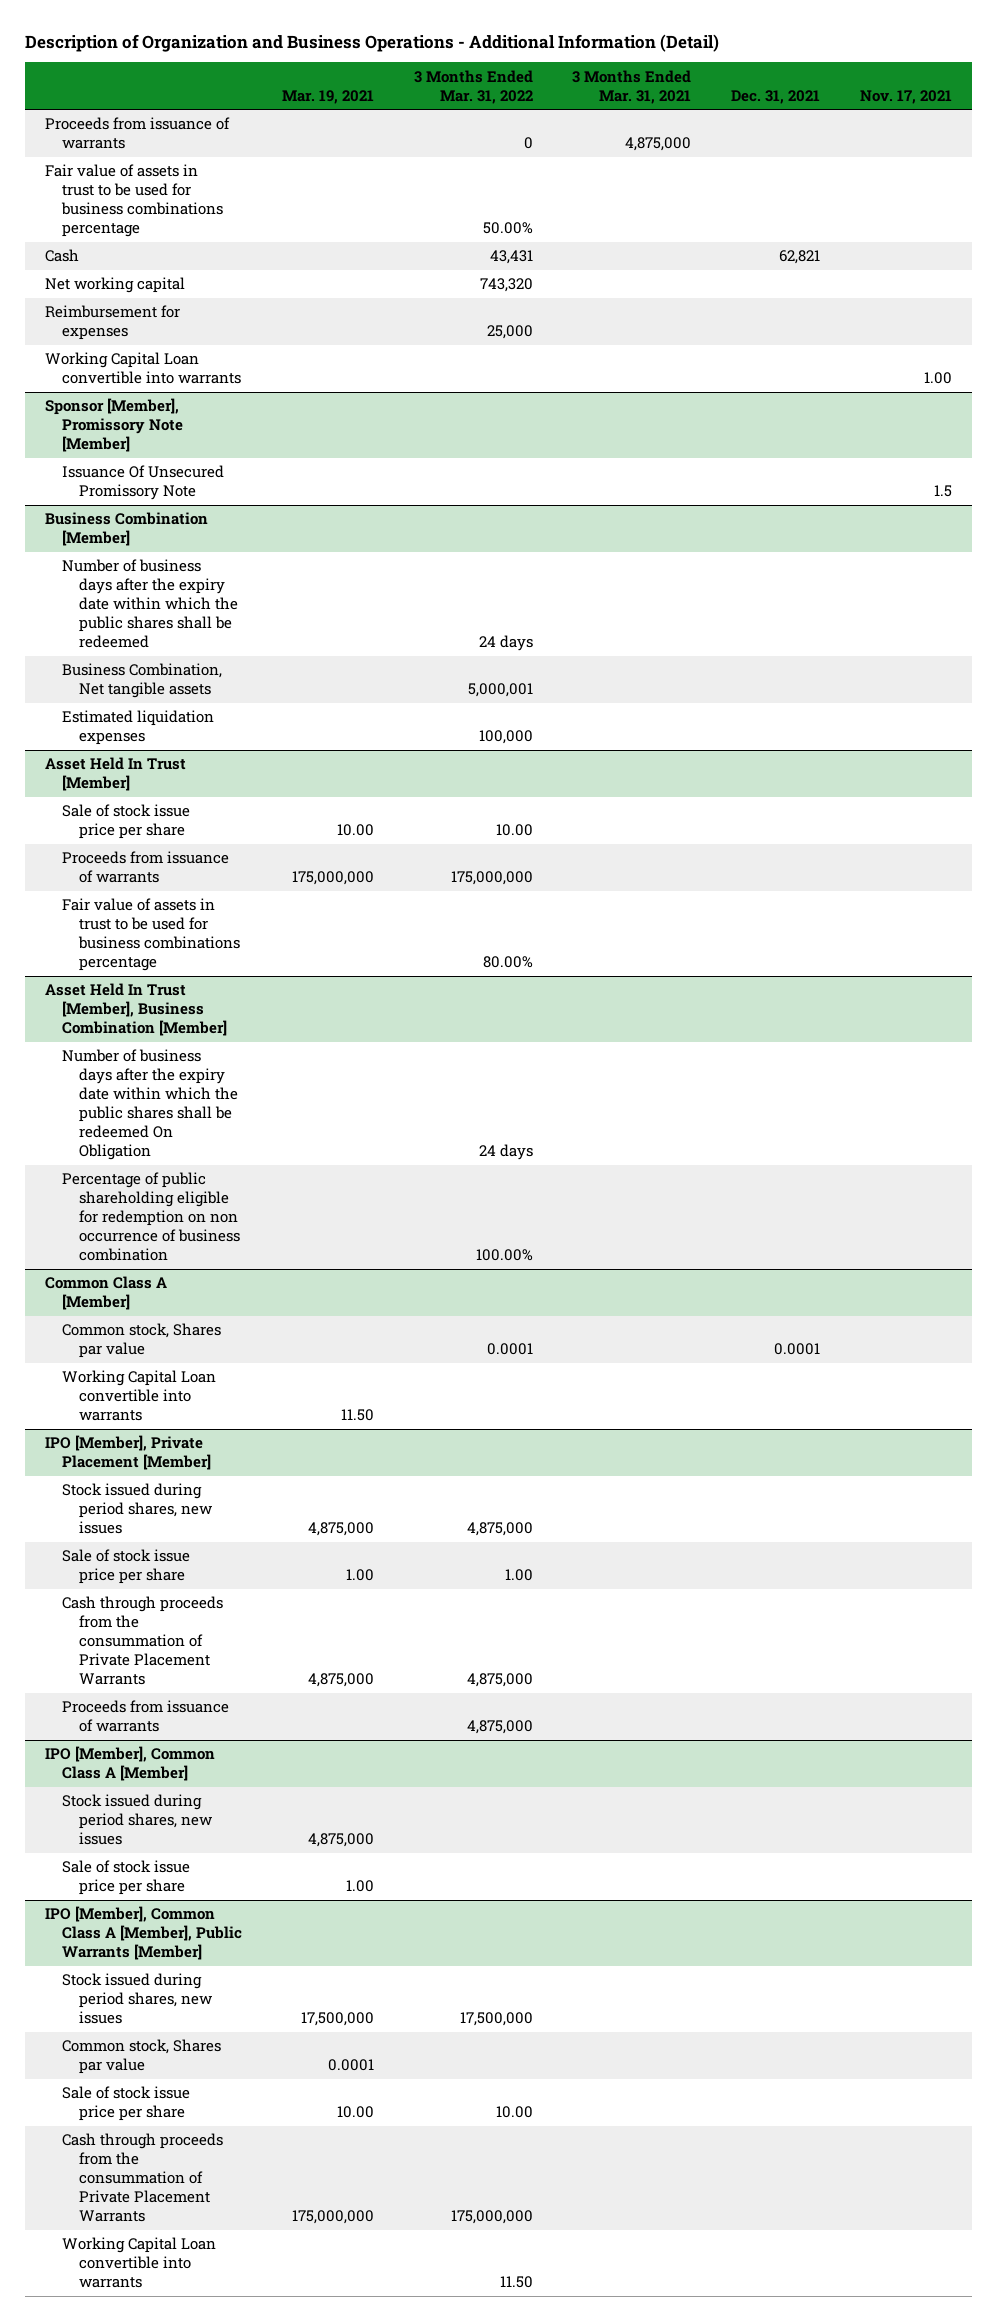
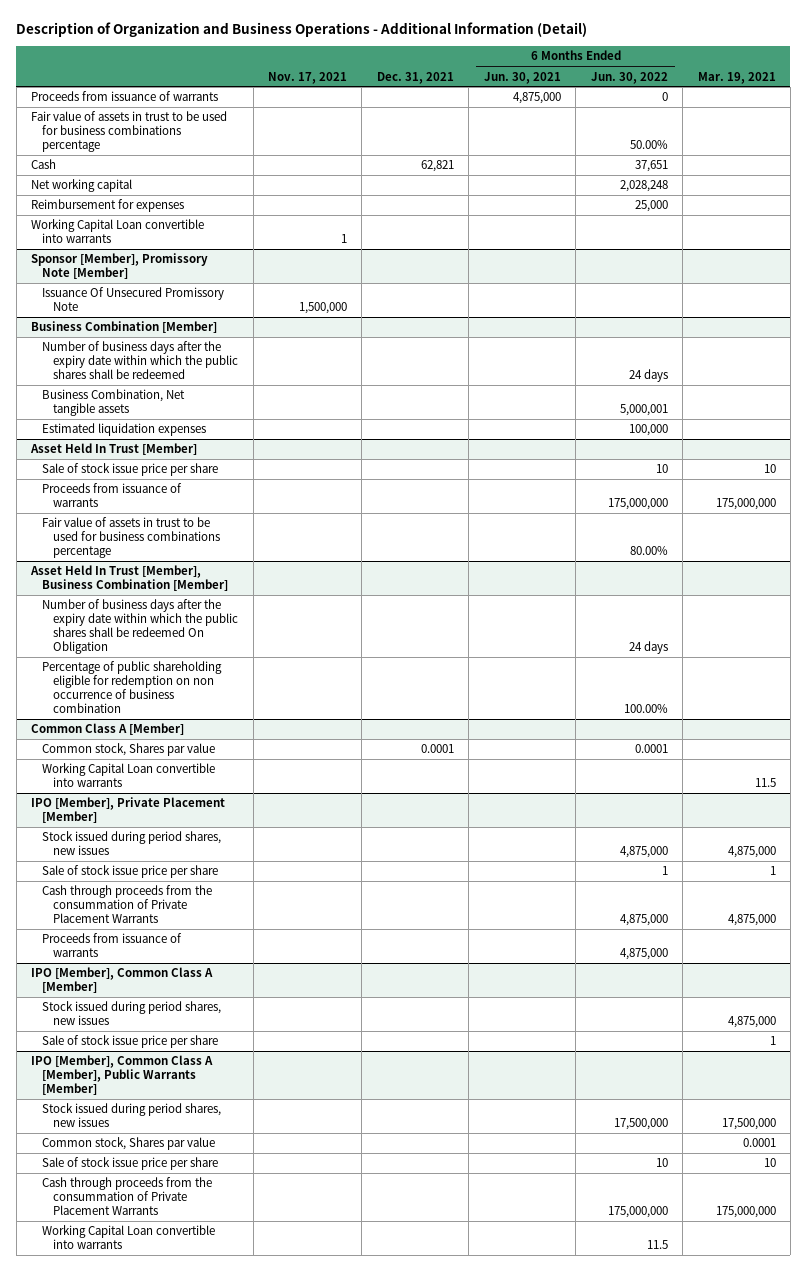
- | Mar. 19, 2021 | 3 Months Ended Mar. 31, 2022 | 3 Months Ended Mar. 31, 2021 | Dec. 31, 2021 | Nov. 17, 2021
+ | Nov. 17, 2021 | Dec. 31, 2021 | 6 Months Ended Jun. 30, 2021 | 6 Months Ended Jun. 30, 2022 | Mar. 19, 2021
- Working Capital Loan convertible into warrants | | | | | 1.00
+ Working Capital Loan convertible into warrants | 1 | | | |
@ Sponsor [Member], Promissory Note [Member]
- Issuance Of Unsecured Promissory Note | | | | | 1.5
+ Issuance Of Unsecured Promissory Note | 1,500,000 | | | |
@ Asset Held In Trust [Member]
- Sale of stock issue price per share | 10.00 | 10.00 | | |
+ Sale of stock issue price per share | | | | 10 | 10
@ Common Class A [Member]
- Working Capital Loan convertible into warrants | 11.50 | | | |
+ Working Capital Loan convertible into warrants | | | | | 11.5
@ IPO [Member], Private Placement [Member]
- Sale of stock issue price per share | 1.00 | 1.00 | | |
+ Sale of stock issue price per share | | | | 1 | 1
@ IPO [Member], Common Class A [Member]
- Sale of stock issue price per share | 1.00 | | | |
+ Sale of stock issue price per share | | | | | 1
@ IPO [Member], Common Class A [Member], Public Warrants [Member]
- Sale of stock issue price per share | 10.00 | 10.00 | | |
+ Sale of stock issue price per share | | | | 10 | 10

